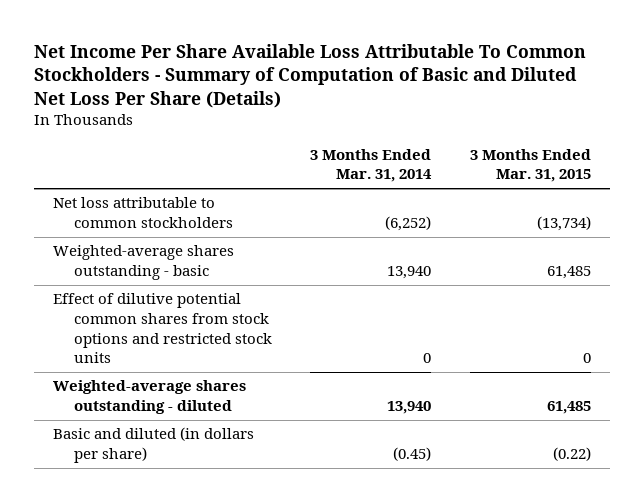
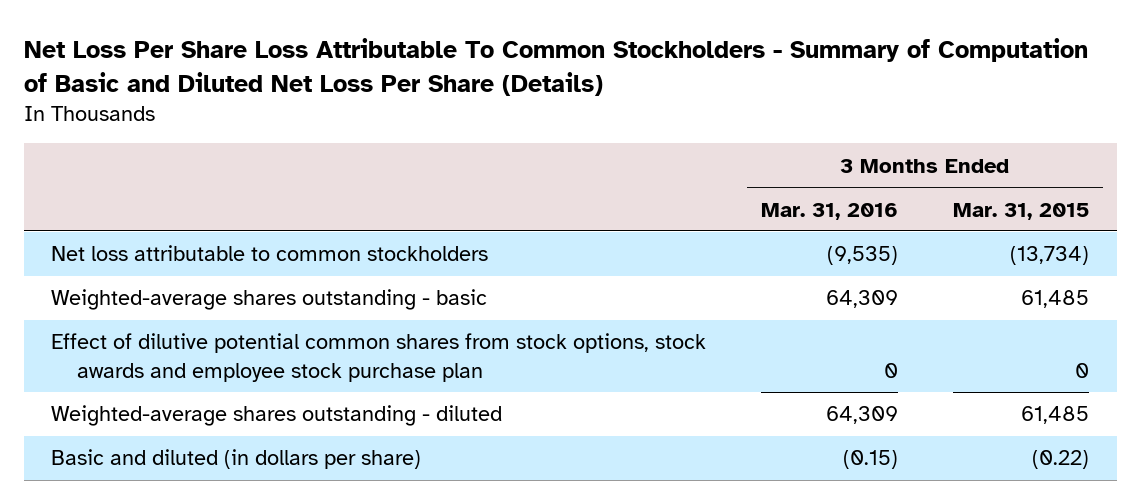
- Net Income Per Share Available Loss Attributable To Common Stockholders - Summary of Computation of Basic and Diluted Net Loss Per Share (Details)
+ Net Loss Per Share Loss Attributable To Common Stockholders - Summary of Computation of Basic and Diluted Net Loss Per Share (Details)
- | 3 Months Ended Mar. 31, 2014 | 3 Months Ended Mar. 31, 2015
+ | 3 Months Ended Mar. 31, 2016 | 3 Months Ended Mar. 31, 2015
- Effect of dilutive potential common shares from stock options and restricted stock units | 0 | 0
+ Effect of dilutive potential common shares from stock options, stock awards and employee stock purchase plan | 0 | 0

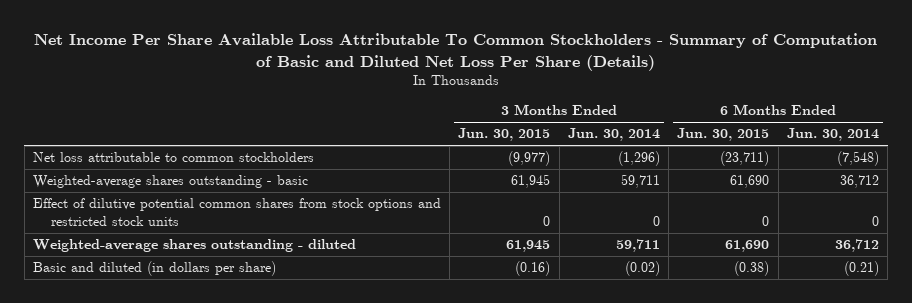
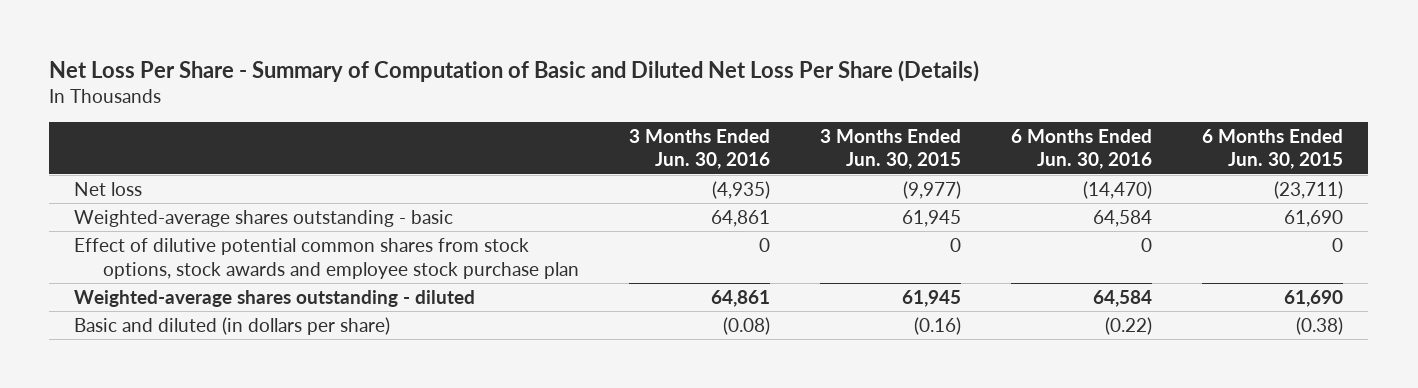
- Net Income Per Share Available Loss Attributable To Common Stockholders - Summary of Computation of Basic and Diluted Net Loss Per Share (Details)
+ Net Loss Per Share - Summary of Computation of Basic and Diluted Net Loss Per Share (Details)
- | 3 Months Ended Jun. 30, 2015 | 3 Months Ended Jun. 30, 2014 | 6 Months Ended Jun. 30, 2015 | 6 Months Ended Jun. 30, 2014
+ | 3 Months Ended Jun. 30, 2016 | 3 Months Ended Jun. 30, 2015 | 6 Months Ended Jun. 30, 2016 | 6 Months Ended Jun. 30, 2015
- Net loss attributable to common stockholders | (9,977) | (1,296) | (23,711) | (7,548)
+ Net loss | (4,935) | (9,977) | (14,470) | (23,711)
- Effect of dilutive potential common shares from stock options and restricted stock units | 0 | 0 | 0 | 0
+ Effect of dilutive potential common shares from stock options, stock awards and employee stock purchase plan | 0 | 0 | 0 | 0

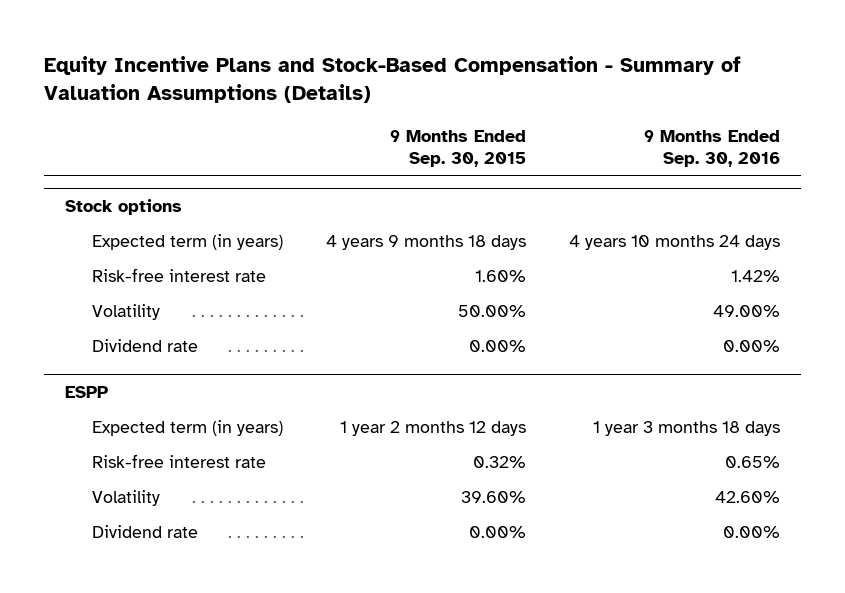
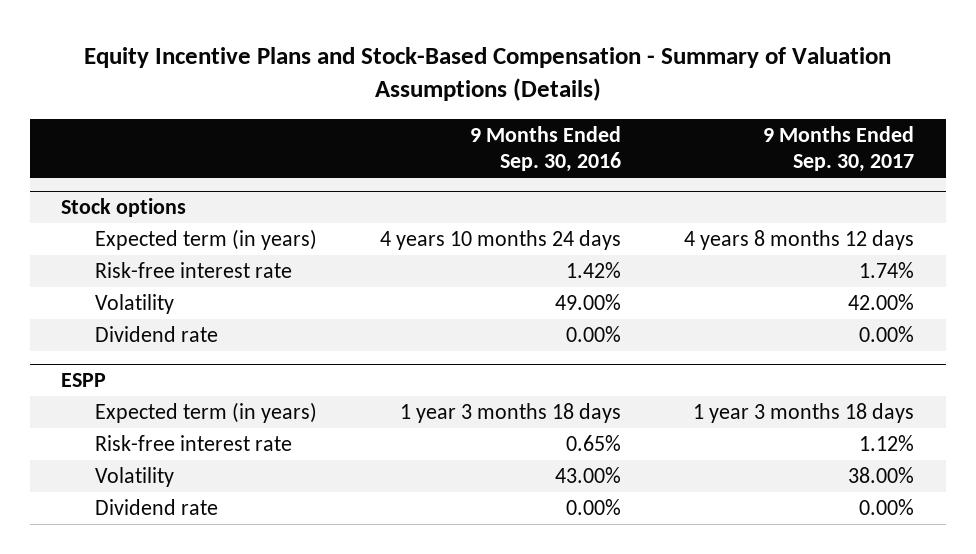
- | 9 Months Ended Sep. 30, 2015 | 9 Months Ended Sep. 30, 2016
+ | 9 Months Ended Sep. 30, 2016 | 9 Months Ended Sep. 30, 2017
@ ESPP
- Volatility | 39.60% | 42.60%
+ Volatility | 43.00% | 38.00%

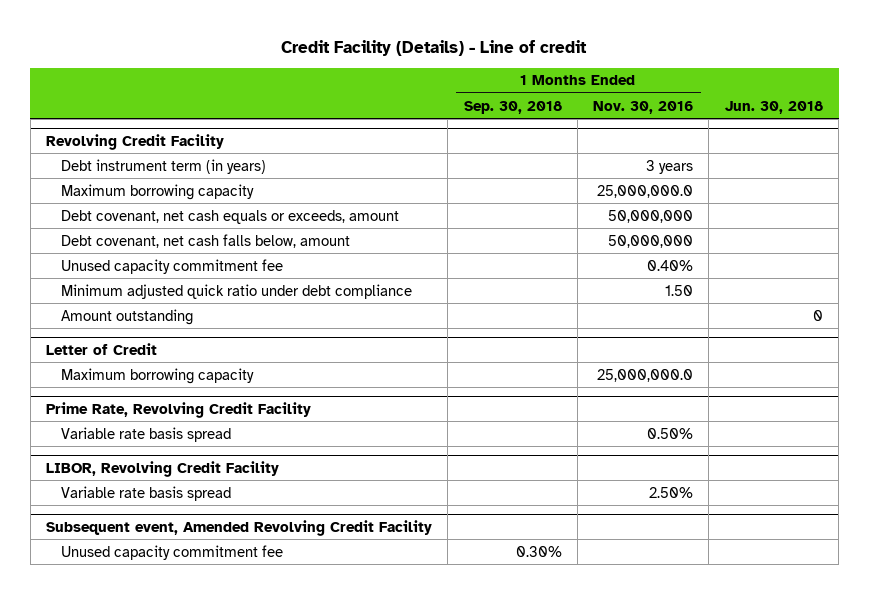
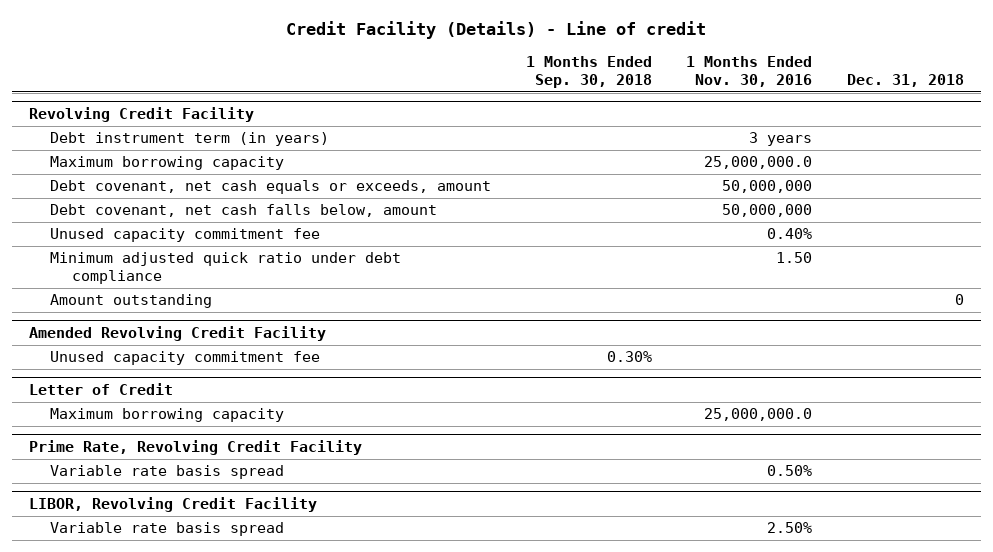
- | 1 Months Ended Sep. 30, 2018 | 1 Months Ended Nov. 30, 2016 | Jun. 30, 2018
+ | 1 Months Ended Sep. 30, 2018 | 1 Months Ended Nov. 30, 2016 | Dec. 31, 2018
+ Amended Revolving Credit Facility
+ Unused capacity commitment fee | 0.30% | |
- Subsequent event, Amended Revolving Credit Facility
- Unused capacity commitment fee | 0.30% | |

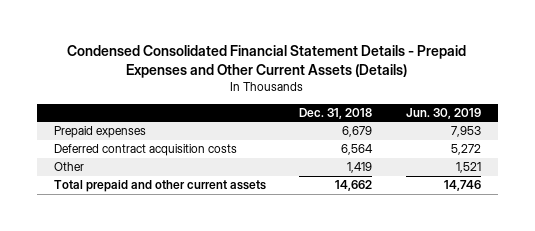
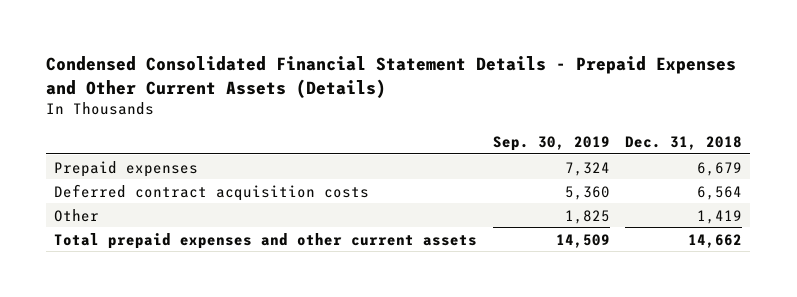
- | Dec. 31, 2018 | Jun. 30, 2019
+ | Sep. 30, 2019 | Dec. 31, 2018
- Total prepaid and other current assets | 14,662 | 14,746
+ Total prepaid expenses and other current assets | 14,509 | 14,662

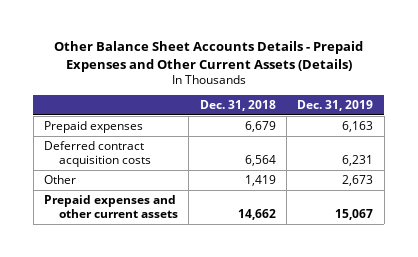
- Condensed Consolidated Financial Statement Details - Prepaid Expenses and Other Current Assets (Details)
+ Other Balance Sheet Accounts Details - Prepaid Expenses and Other Current Assets (Details)
- | Sep. 30, 2019 | Dec. 31, 2018
+ | Dec. 31, 2018 | Dec. 31, 2019
- Total prepaid expenses and other current assets | 14,509 | 14,662
+ Prepaid expenses and other current assets | 14,662 | 15,067

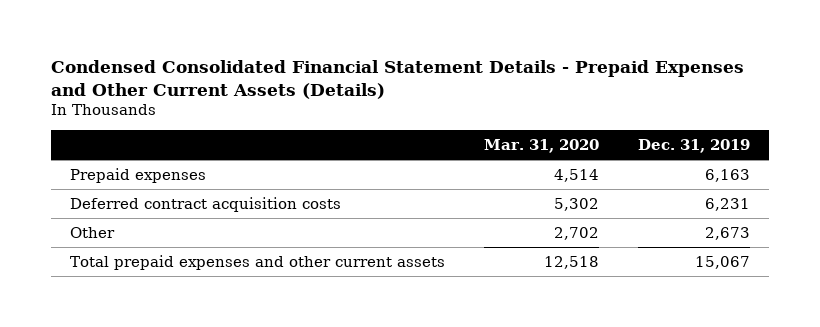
- Other Balance Sheet Accounts Details - Prepaid Expenses and Other Current Assets (Details)
+ Condensed Consolidated Financial Statement Details - Prepaid Expenses and Other Current Assets (Details)
- | Dec. 31, 2018 | Dec. 31, 2019
+ | Mar. 31, 2020 | Dec. 31, 2019
- Prepaid expenses and other current assets | 14,662 | 15,067
+ Total prepaid expenses and other current assets | 12,518 | 15,067

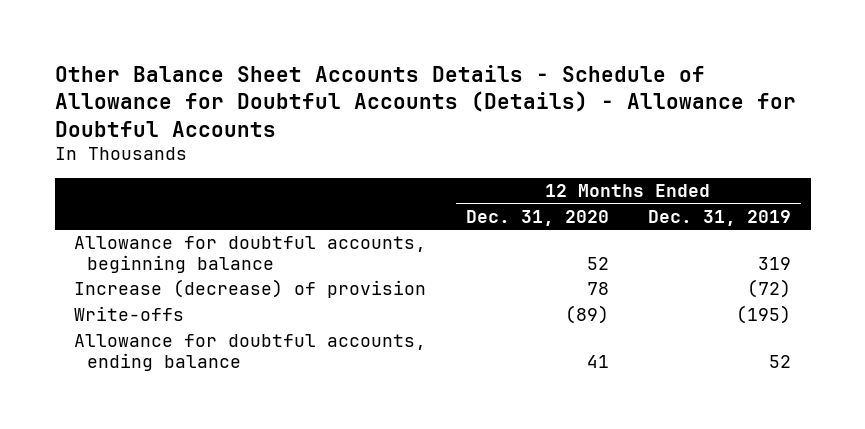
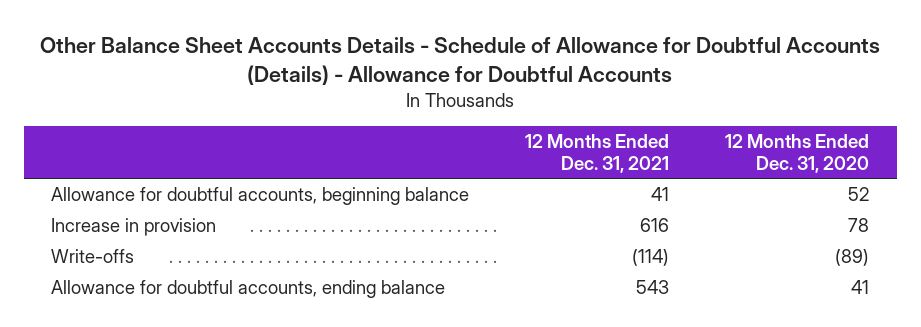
- | 12 Months Ended Dec. 31, 2020 | 12 Months Ended Dec. 31, 2019
+ | 12 Months Ended Dec. 31, 2021 | 12 Months Ended Dec. 31, 2020
- Increase (decrease) of provision | 78 | (72)
+ Increase in provision | 616 | 78

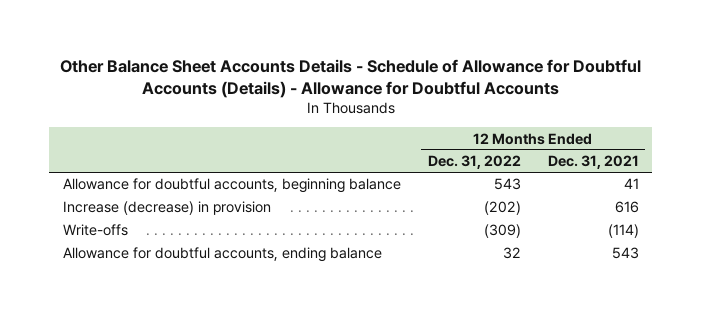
- | 12 Months Ended Dec. 31, 2021 | 12 Months Ended Dec. 31, 2020
+ | 12 Months Ended Dec. 31, 2022 | 12 Months Ended Dec. 31, 2021
- Increase in provision | 616 | 78
+ Increase (decrease) in provision | (202) | 616

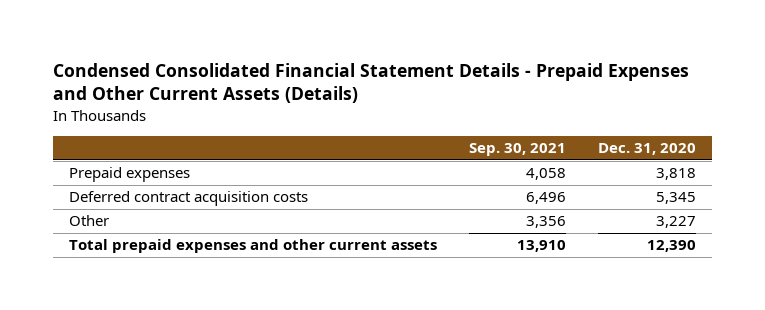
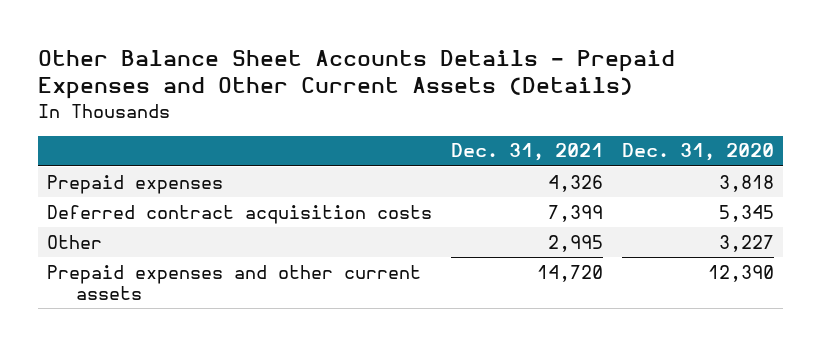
- Condensed Consolidated Financial Statement Details - Prepaid Expenses and Other Current Assets (Details)
+ Other Balance Sheet Accounts Details - Prepaid Expenses and Other Current Assets (Details)
- | Sep. 30, 2021 | Dec. 31, 2020
+ | Dec. 31, 2021 | Dec. 31, 2020
- Total prepaid expenses and other current assets | 13,910 | 12,390
+ Prepaid expenses and other current assets | 14,720 | 12,390

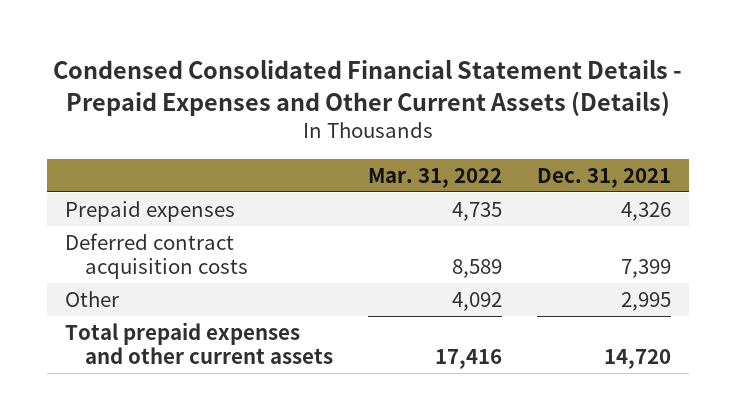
- Other Balance Sheet Accounts Details - Prepaid Expenses and Other Current Assets (Details)
+ Condensed Consolidated Financial Statement Details - Prepaid Expenses and Other Current Assets (Details)
- | Dec. 31, 2021 | Dec. 31, 2020
+ | Mar. 31, 2022 | Dec. 31, 2021
- Prepaid expenses and other current assets | 14,720 | 12,390
+ Total prepaid expenses and other current assets | 17,416 | 14,720

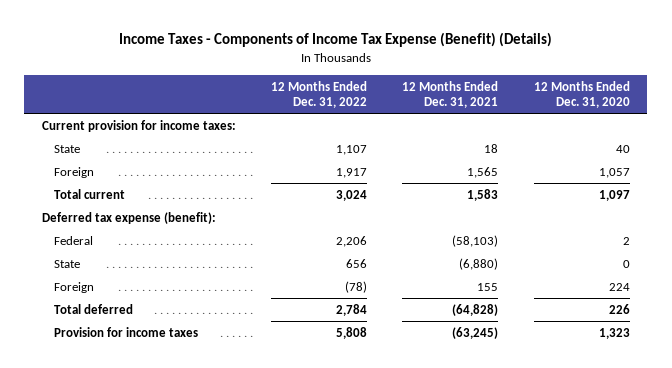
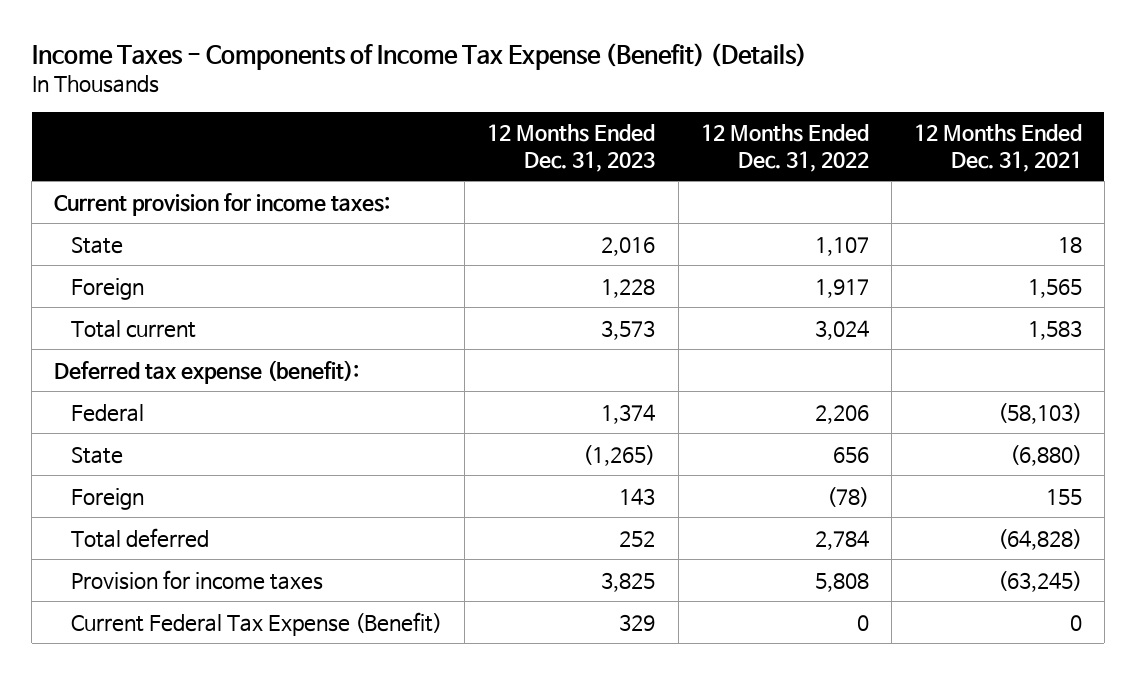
- | 12 Months Ended Dec. 31, 2022 | 12 Months Ended Dec. 31, 2021 | 12 Months Ended Dec. 31, 2020
+ | 12 Months Ended Dec. 31, 2023 | 12 Months Ended Dec. 31, 2022 | 12 Months Ended Dec. 31, 2021
+ Current Federal Tax Expense (Benefit) | 329 | 0 | 0

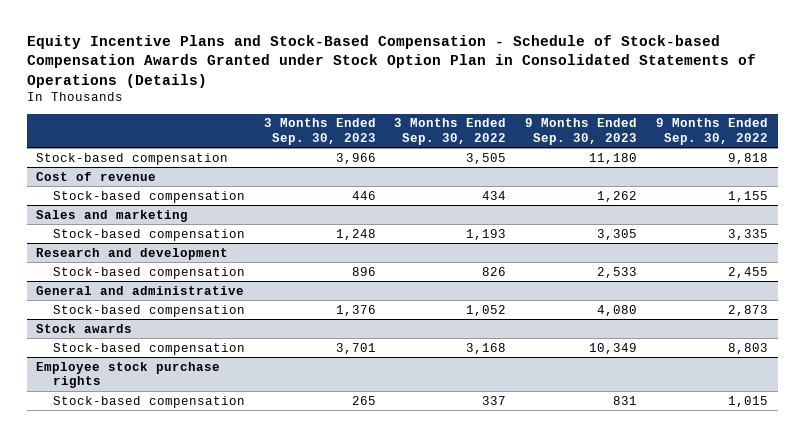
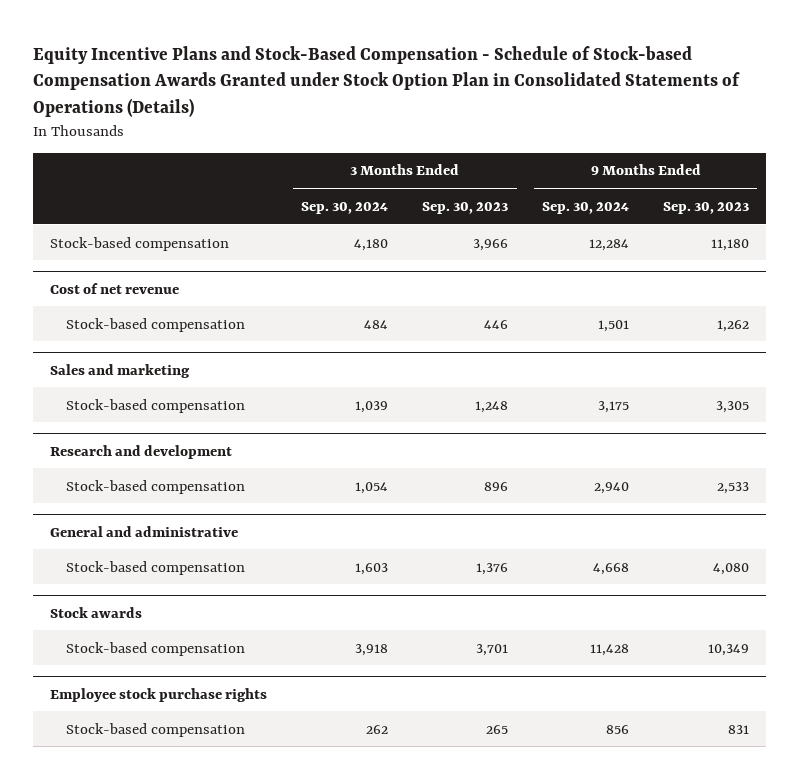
- | 3 Months Ended Sep. 30, 2023 | 3 Months Ended Sep. 30, 2022 | 9 Months Ended Sep. 30, 2023 | 9 Months Ended Sep. 30, 2022
+ | 3 Months Ended Sep. 30, 2024 | 3 Months Ended Sep. 30, 2023 | 9 Months Ended Sep. 30, 2024 | 9 Months Ended Sep. 30, 2023
- Cost of revenue
+ Cost of net revenue

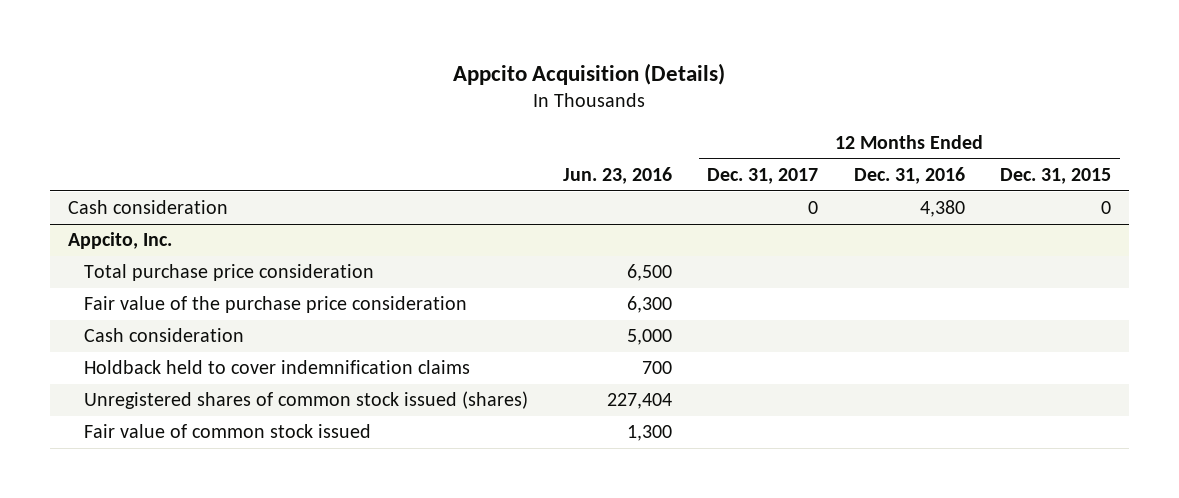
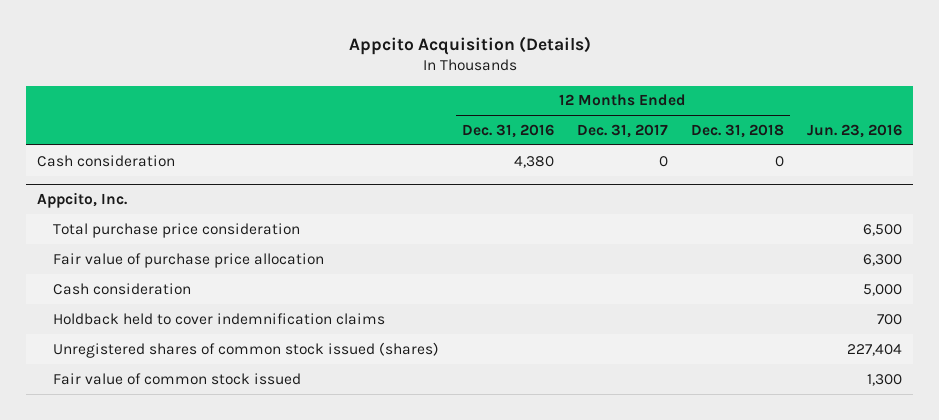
- | Jun. 23, 2016 | 12 Months Ended Dec. 31, 2017 | 12 Months Ended Dec. 31, 2016 | 12 Months Ended Dec. 31, 2015
+ | 12 Months Ended Dec. 31, 2016 | 12 Months Ended Dec. 31, 2017 | 12 Months Ended Dec. 31, 2018 | Jun. 23, 2016
@ Appcito, Inc.
- Fair value of the purchase price consideration | 6,300 | | |
+ Fair value of purchase price allocation | | | | 6,300

